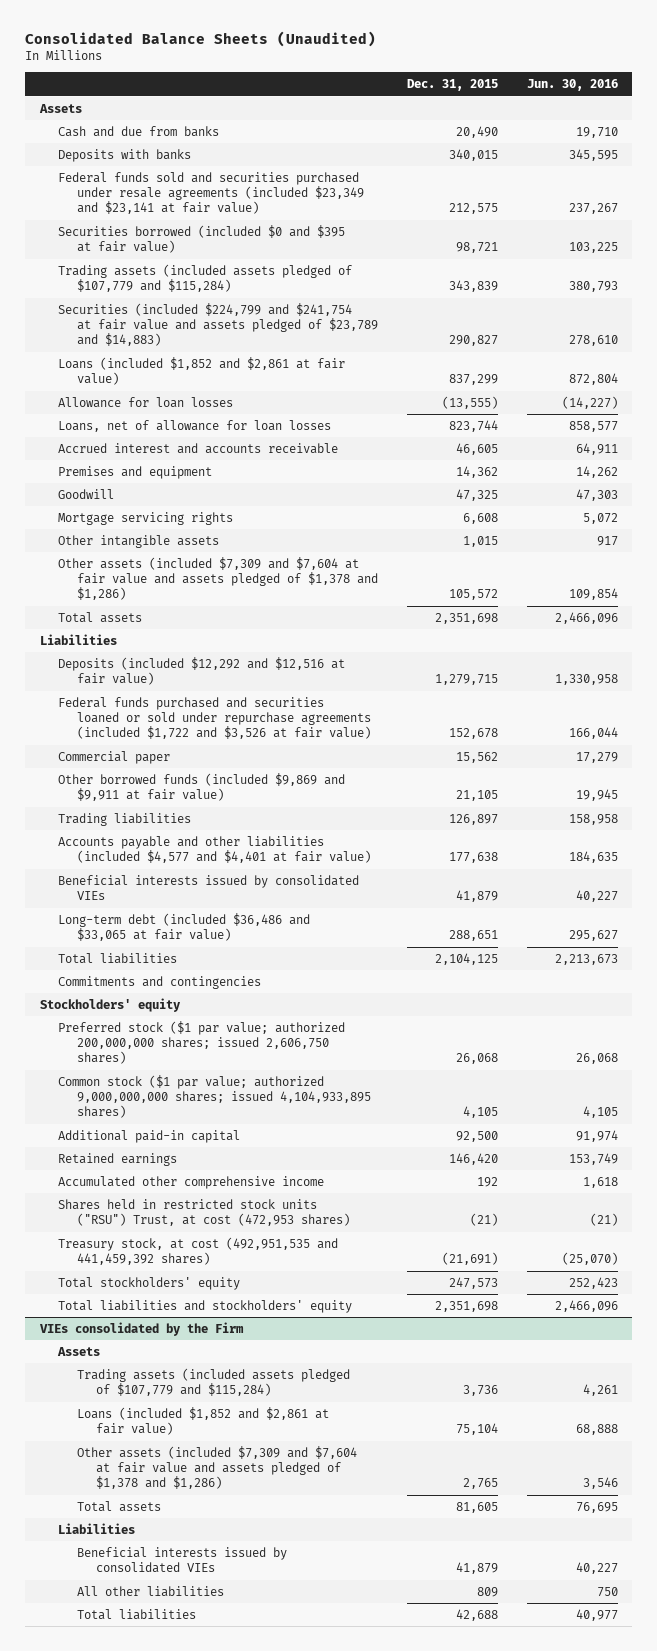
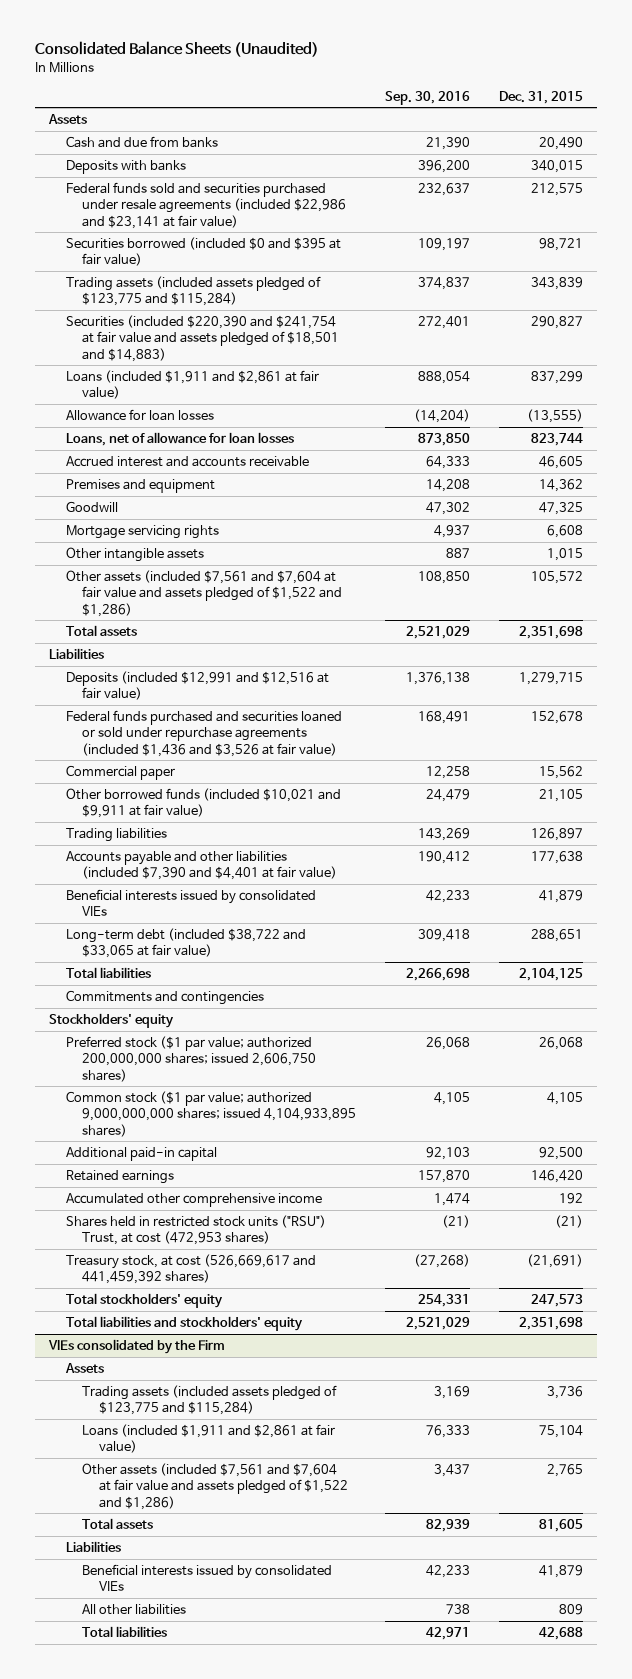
- | Dec. 31, 2015 | Jun. 30, 2016
+ | Sep. 30, 2016 | Dec. 31, 2015
- Federal funds sold and securities purchased under resale agreements (included $23,349 and $23,141 at fair value) | 212,575 | 237,267
+ Federal funds sold and securities purchased under resale agreements (included $22,986 and $23,141 at fair value) | 232,637 | 212,575
- Trading assets (included assets pledged of $107,779 and $115,284) | 343,839 | 380,793
- Securities (included $224,799 and $241,754 at fair value and assets pledged of $23,789 and $14,883) | 290,827 | 278,610
- Loans (included $1,852 and $2,861 at fair value) | 837,299 | 872,804
+ Trading assets (included assets pledged of $123,775 and $115,284) | 374,837 | 343,839
+ Securities (included $220,390 and $241,754 at fair value and assets pledged of $18,501 and $14,883) | 272,401 | 290,827
+ Loans (included $1,911 and $2,861 at fair value) | 888,054 | 837,299
- Other assets (included $7,309 and $7,604 at fair value and assets pledged of $1,378 and $1,286) | 105,572 | 109,854
+ Other assets (included $7,561 and $7,604 at fair value and assets pledged of $1,522 and $1,286) | 108,850 | 105,572
- Deposits (included $12,292 and $12,516 at fair value) | 1,279,715 | 1,330,958
- Federal funds purchased and securities loaned or sold under repurchase agreements (included $1,722 and $3,526 at fair value) | 152,678 | 166,044
+ Deposits (included $12,991 and $12,516 at fair value) | 1,376,138 | 1,279,715
+ Federal funds purchased and securities loaned or sold under repurchase agreements (included $1,436 and $3,526 at fair value) | 168,491 | 152,678
- Other borrowed funds (included $9,869 and $9,911 at fair value) | 21,105 | 19,945
+ Other borrowed funds (included $10,021 and $9,911 at fair value) | 24,479 | 21,105
- Accounts payable and other liabilities (included $4,577 and $4,401 at fair value) | 177,638 | 184,635
+ Accounts payable and other liabilities (included $7,390 and $4,401 at fair value) | 190,412 | 177,638
- Long-term debt (included $36,486 and $33,065 at fair value) | 288,651 | 295,627
+ Long-term debt (included $38,722 and $33,065 at fair value) | 309,418 | 288,651
- Treasury stock, at cost (492,951,535 and 441,459,392 shares) | (21,691) | (25,070)
+ Treasury stock, at cost (526,669,617 and 441,459,392 shares) | (27,268) | (21,691)
@ VIEs consolidated by the Firm
- Trading assets (included assets pledged of $107,779 and $115,284) | 3,736 | 4,261
- Loans (included $1,852 and $2,861 at fair value) | 75,104 | 68,888
- Other assets (included $7,309 and $7,604 at fair value and assets pledged of $1,378 and $1,286) | 2,765 | 3,546
+ Trading assets (included assets pledged of $123,775 and $115,284) | 3,169 | 3,736
+ Loans (included $1,911 and $2,861 at fair value) | 76,333 | 75,104
+ Other assets (included $7,561 and $7,604 at fair value and assets pledged of $1,522 and $1,286) | 3,437 | 2,765

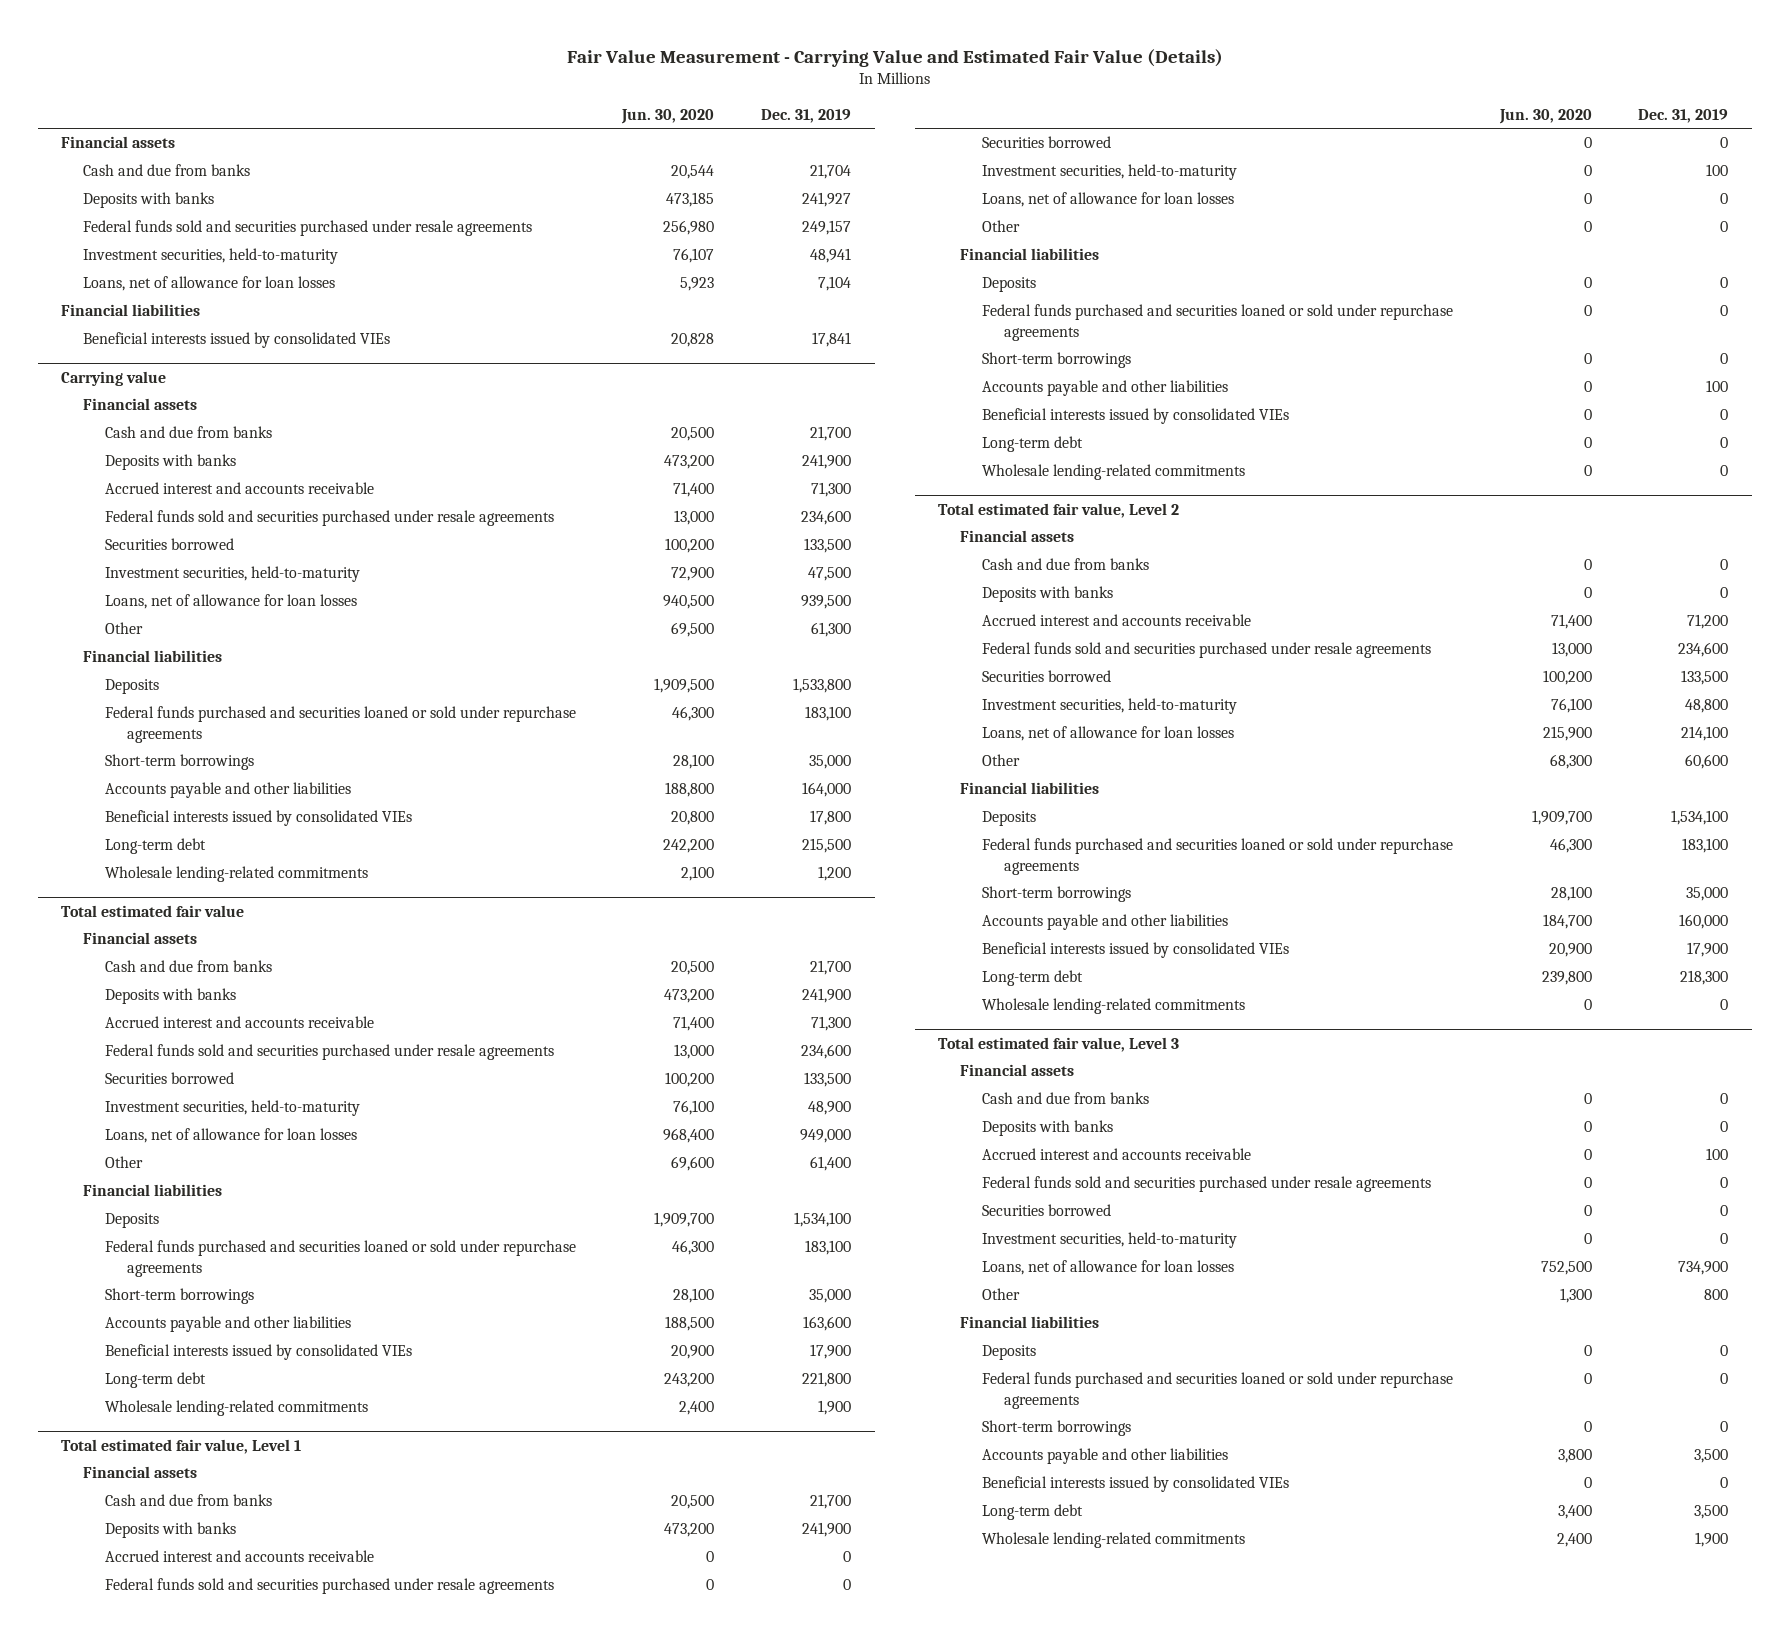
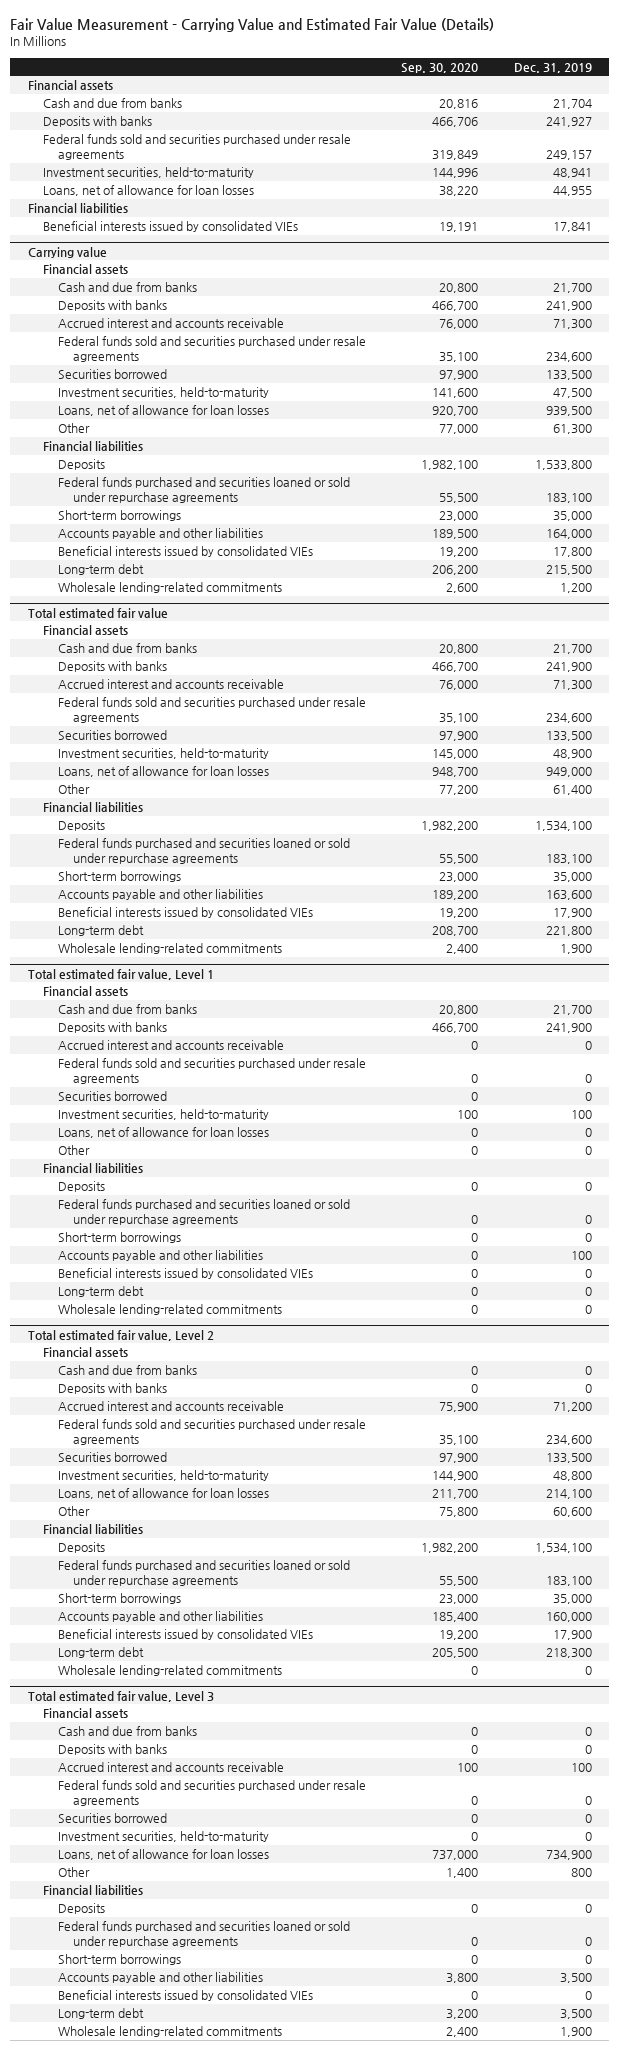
- | Jun. 30, 2020 | Dec. 31, 2019
+ | Sep. 30, 2020 | Dec. 31, 2019
- Loans, net of allowance for loan losses | 5,923 | 7,104
+ Loans, net of allowance for loan losses | 38,220 | 44,955

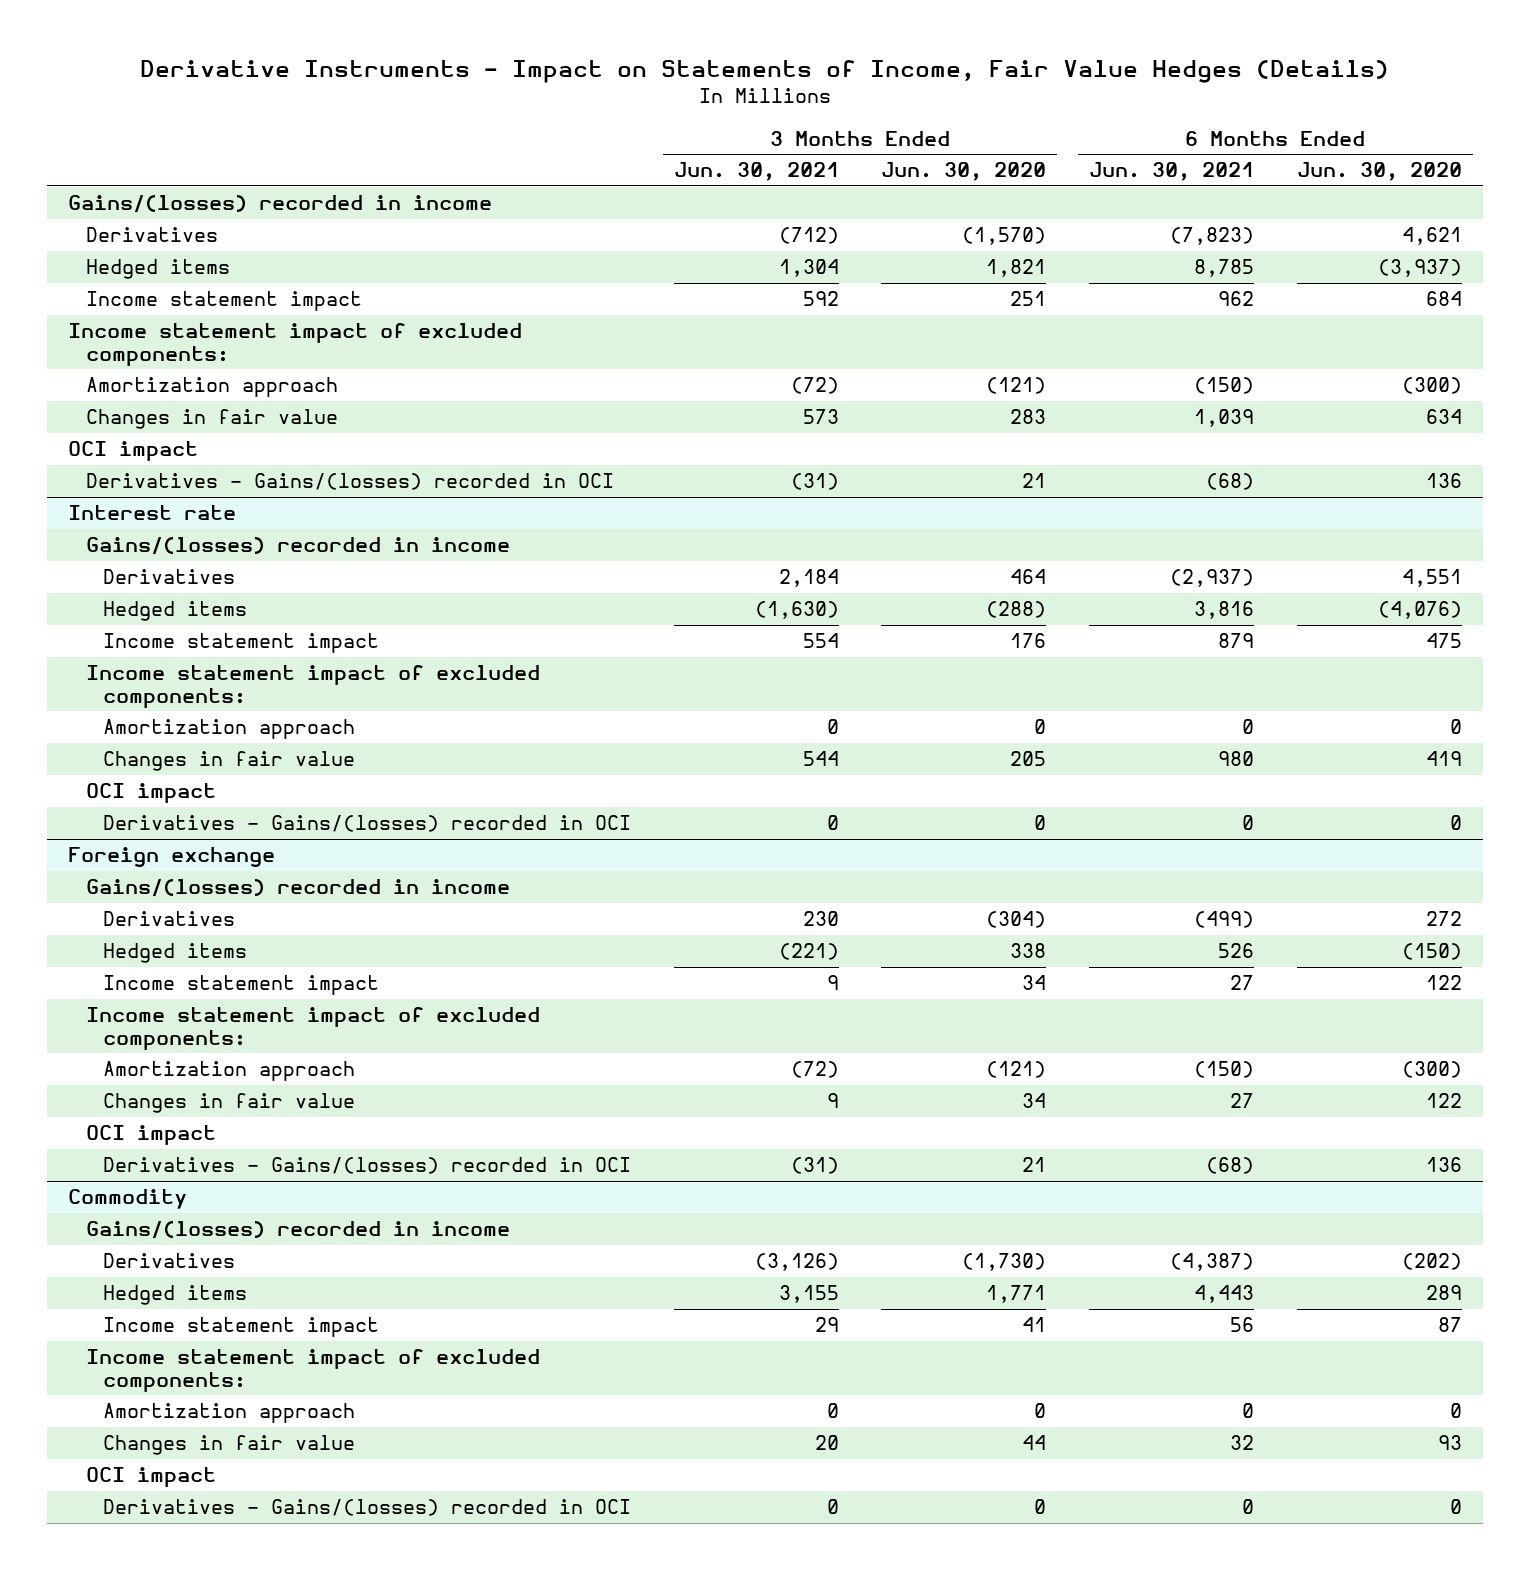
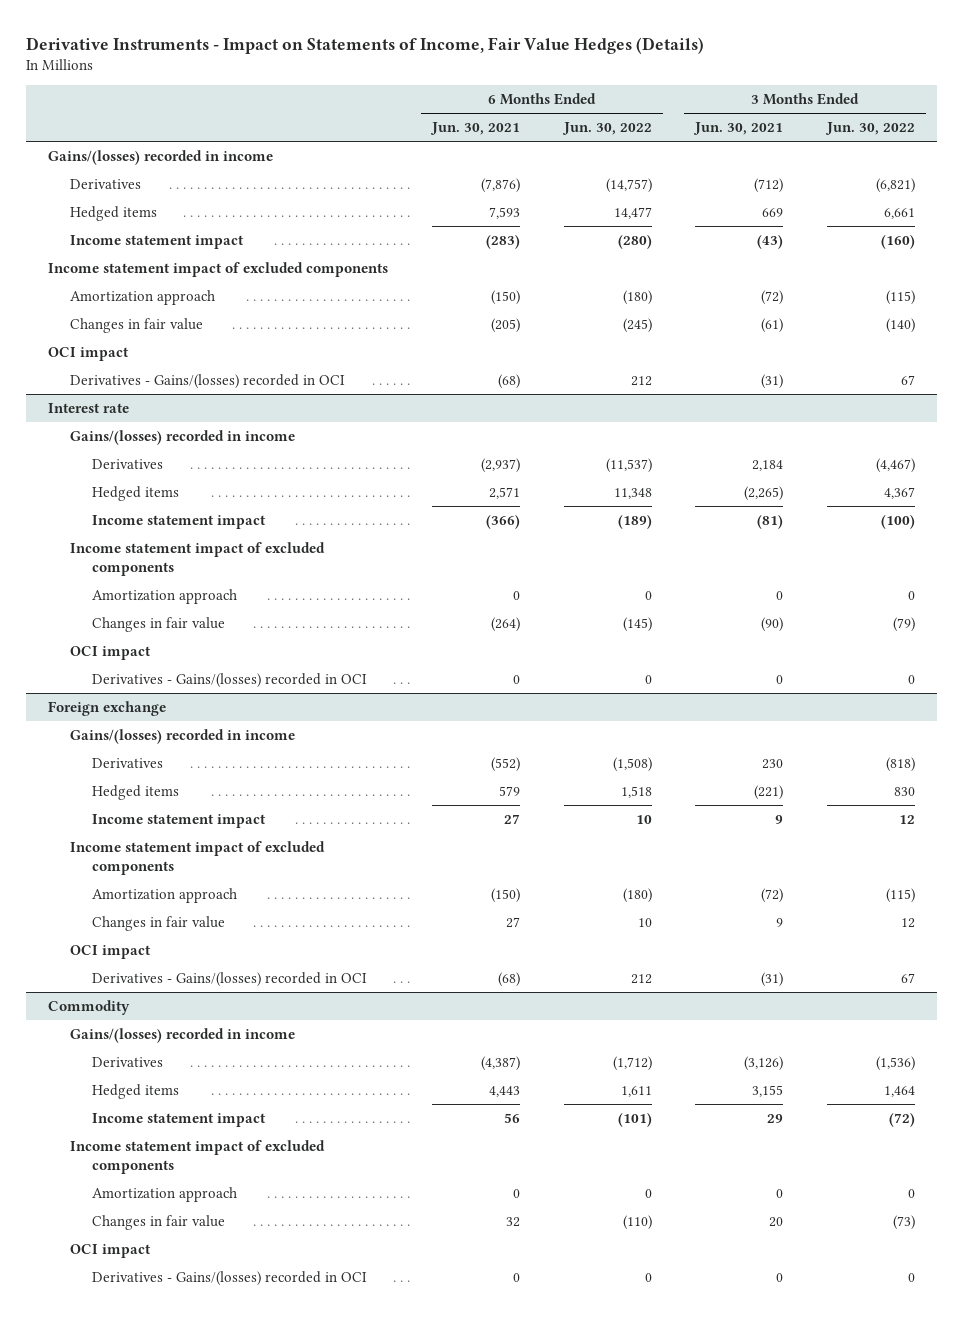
- | 3 Months Ended Jun. 30, 2021 | 3 Months Ended Jun. 30, 2020 | 6 Months Ended Jun. 30, 2021 | 6 Months Ended Jun. 30, 2020
+ | 6 Months Ended Jun. 30, 2021 | 6 Months Ended Jun. 30, 2022 | 3 Months Ended Jun. 30, 2021 | 3 Months Ended Jun. 30, 2022
- Derivatives | (712) | (1,570) | (7,823) | 4,621
- Hedged items | 1,304 | 1,821 | 8,785 | (3,937)
- Income statement impact | 592 | 251 | 962 | 684
- Income statement impact of excluded components:
+ Derivatives | (7,876) | (14,757) | (712) | (6,821)
+ Hedged items | 7,593 | 14,477 | 669 | 6,661
+ Income statement impact | (283) | (280) | (43) | (160)
+ Income statement impact of excluded components
- Changes in fair value | 573 | 283 | 1,039 | 634
+ Changes in fair value | (205) | (245) | (61) | (140)
@ Interest rate
- Hedged items | (1,630) | (288) | 3,816 | (4,076)
- Income statement impact | 554 | 176 | 879 | 475
- Income statement impact of excluded components:
+ Hedged items | 2,571 | 11,348 | (2,265) | 4,367
+ Income statement impact | (366) | (189) | (81) | (100)
+ Income statement impact of excluded components
- Changes in fair value | 544 | 205 | 980 | 419
+ Changes in fair value | (264) | (145) | (90) | (79)
@ Foreign exchange
- Derivatives | 230 | (304) | (499) | 272
- Hedged items | (221) | 338 | 526 | (150)
+ Derivatives | (552) | (1,508) | 230 | (818)
+ Hedged items | 579 | 1,518 | (221) | 830
- Income statement impact of excluded components:
+ Income statement impact of excluded components
@ Commodity
- Income statement impact of excluded components:
+ Income statement impact of excluded components

